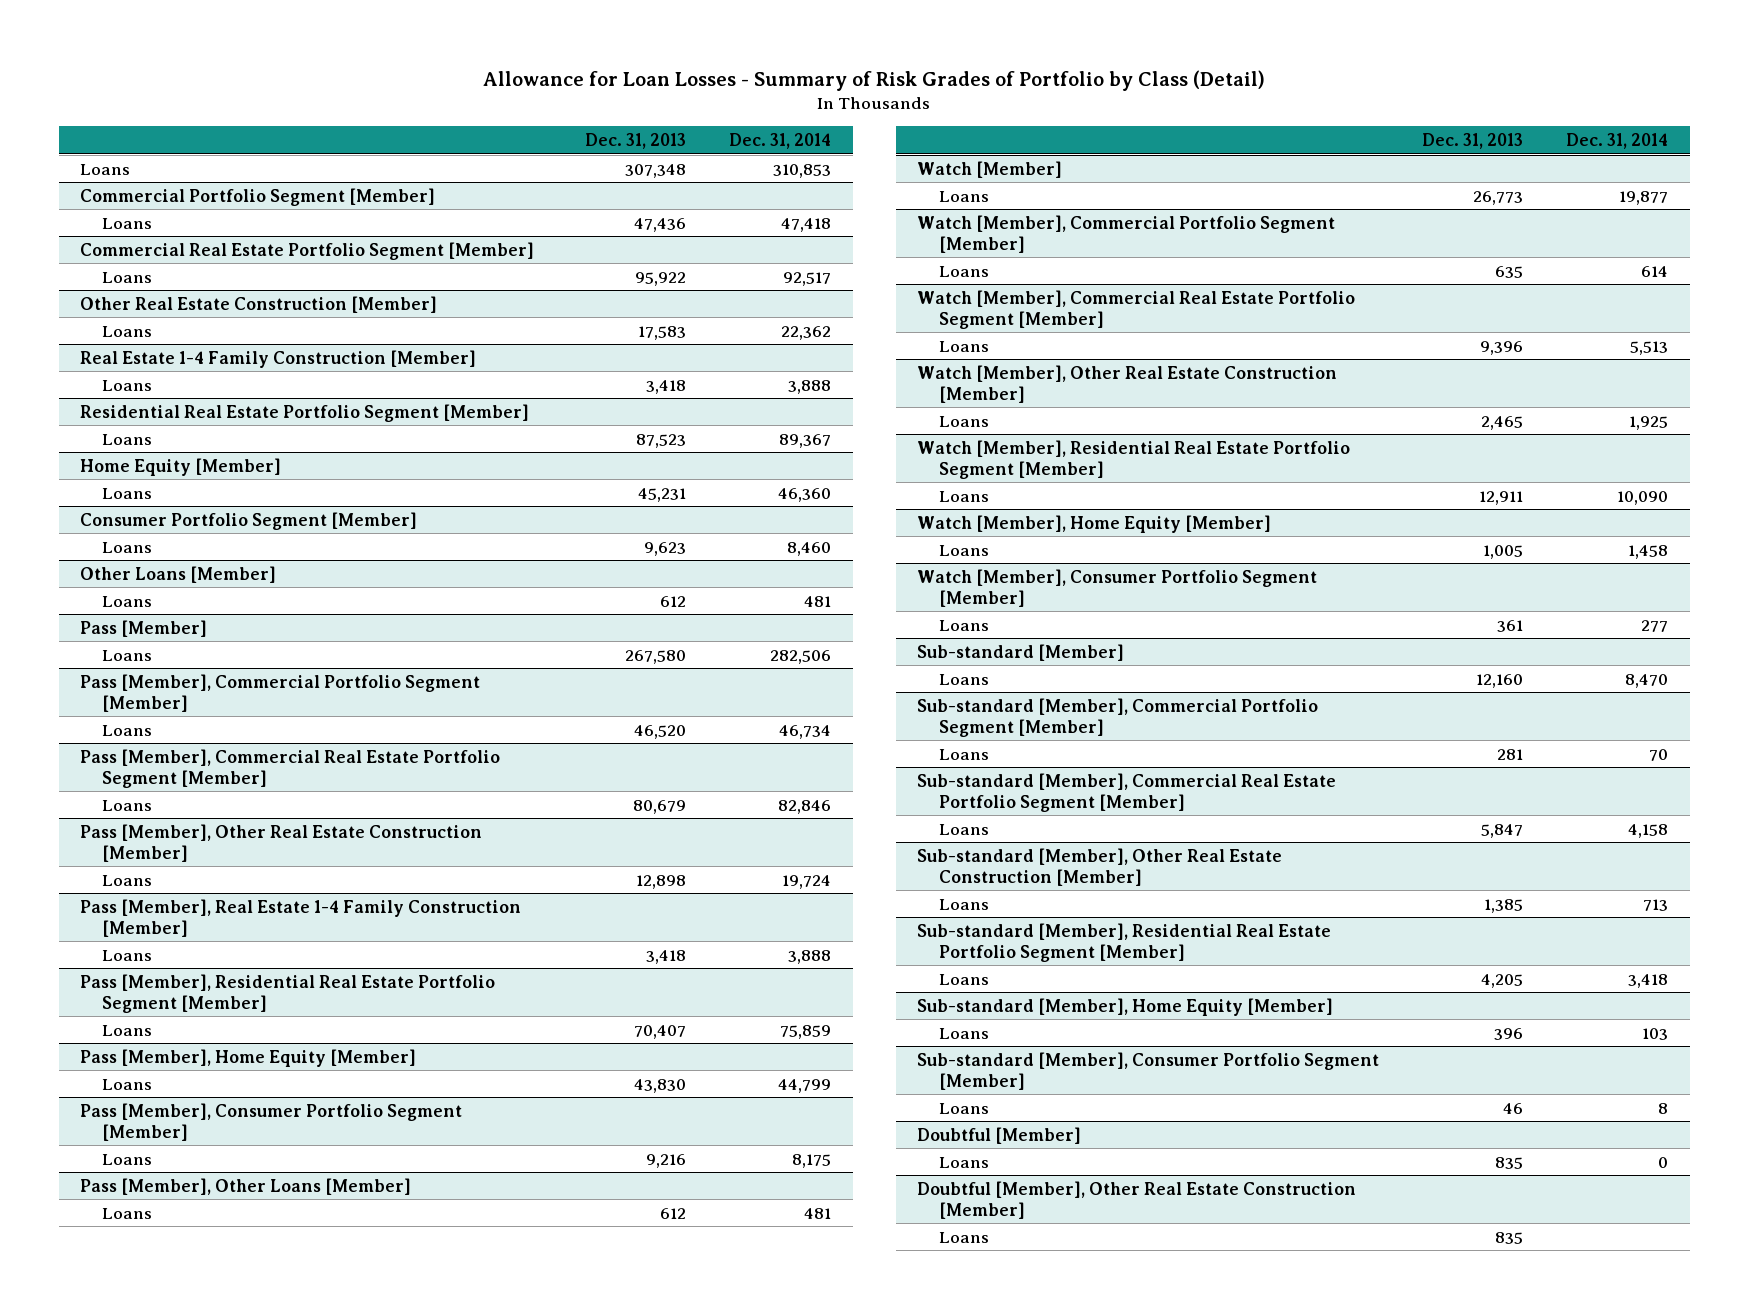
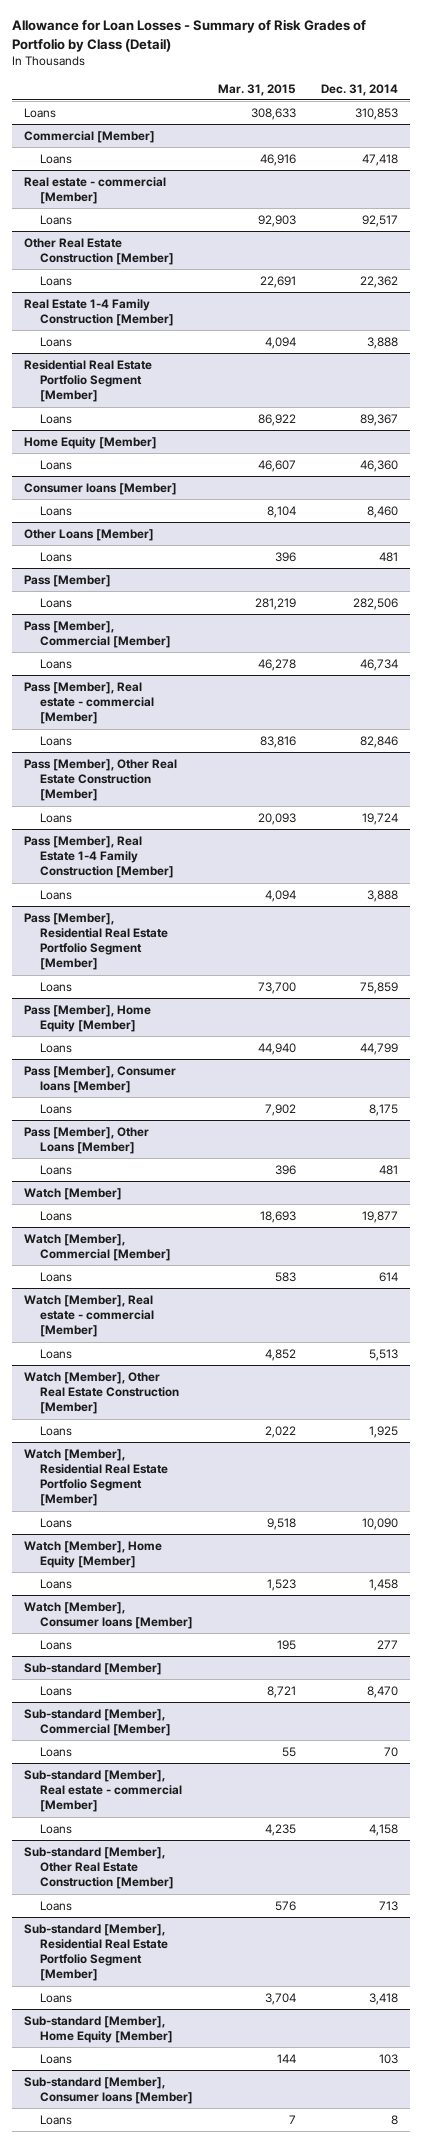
- | Dec. 31, 2013 | Dec. 31, 2014
+ | Mar. 31, 2015 | Dec. 31, 2014
- Commercial Portfolio Segment [Member]
+ Commercial [Member]
- Commercial Real Estate Portfolio Segment [Member]
+ Real estate - commercial [Member]
- Consumer Portfolio Segment [Member]
+ Consumer loans [Member]
- Pass [Member], Commercial Portfolio Segment [Member]
+ Pass [Member], Commercial [Member]
- Pass [Member], Commercial Real Estate Portfolio Segment [Member]
+ Pass [Member], Real estate - commercial [Member]
- Pass [Member], Consumer Portfolio Segment [Member]
+ Pass [Member], Consumer loans [Member]
- Watch [Member], Commercial Portfolio Segment [Member]
+ Watch [Member], Commercial [Member]
- Watch [Member], Commercial Real Estate Portfolio Segment [Member]
+ Watch [Member], Real estate - commercial [Member]
- Watch [Member], Consumer Portfolio Segment [Member]
+ Watch [Member], Consumer loans [Member]
- Sub-standard [Member], Commercial Portfolio Segment [Member]
+ Sub-standard [Member], Commercial [Member]
- Sub-standard [Member], Commercial Real Estate Portfolio Segment [Member]
+ Sub-standard [Member], Real estate - commercial [Member]
- Sub-standard [Member], Consumer Portfolio Segment [Member]
+ Sub-standard [Member], Consumer loans [Member]
- Doubtful [Member]
- Loans | 835 | 0
- Doubtful [Member], Other Real Estate Construction [Member]
- Loans | 835 |

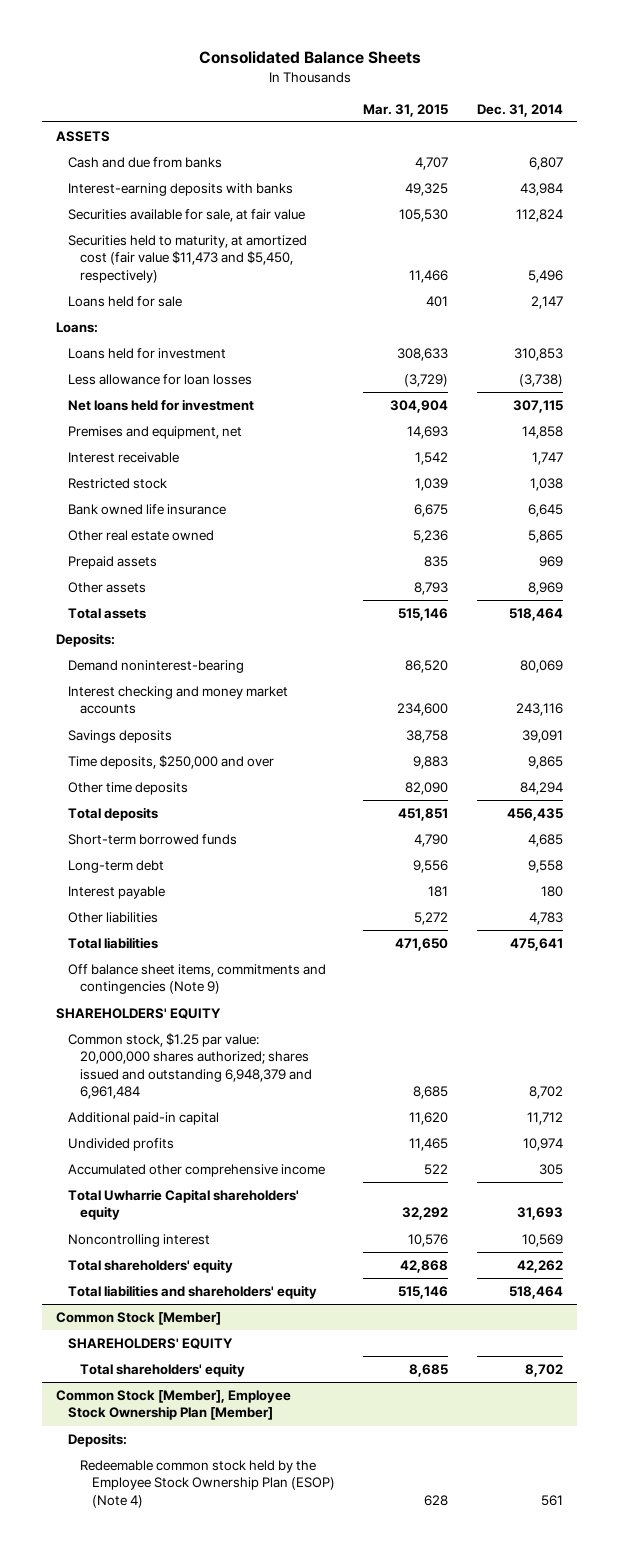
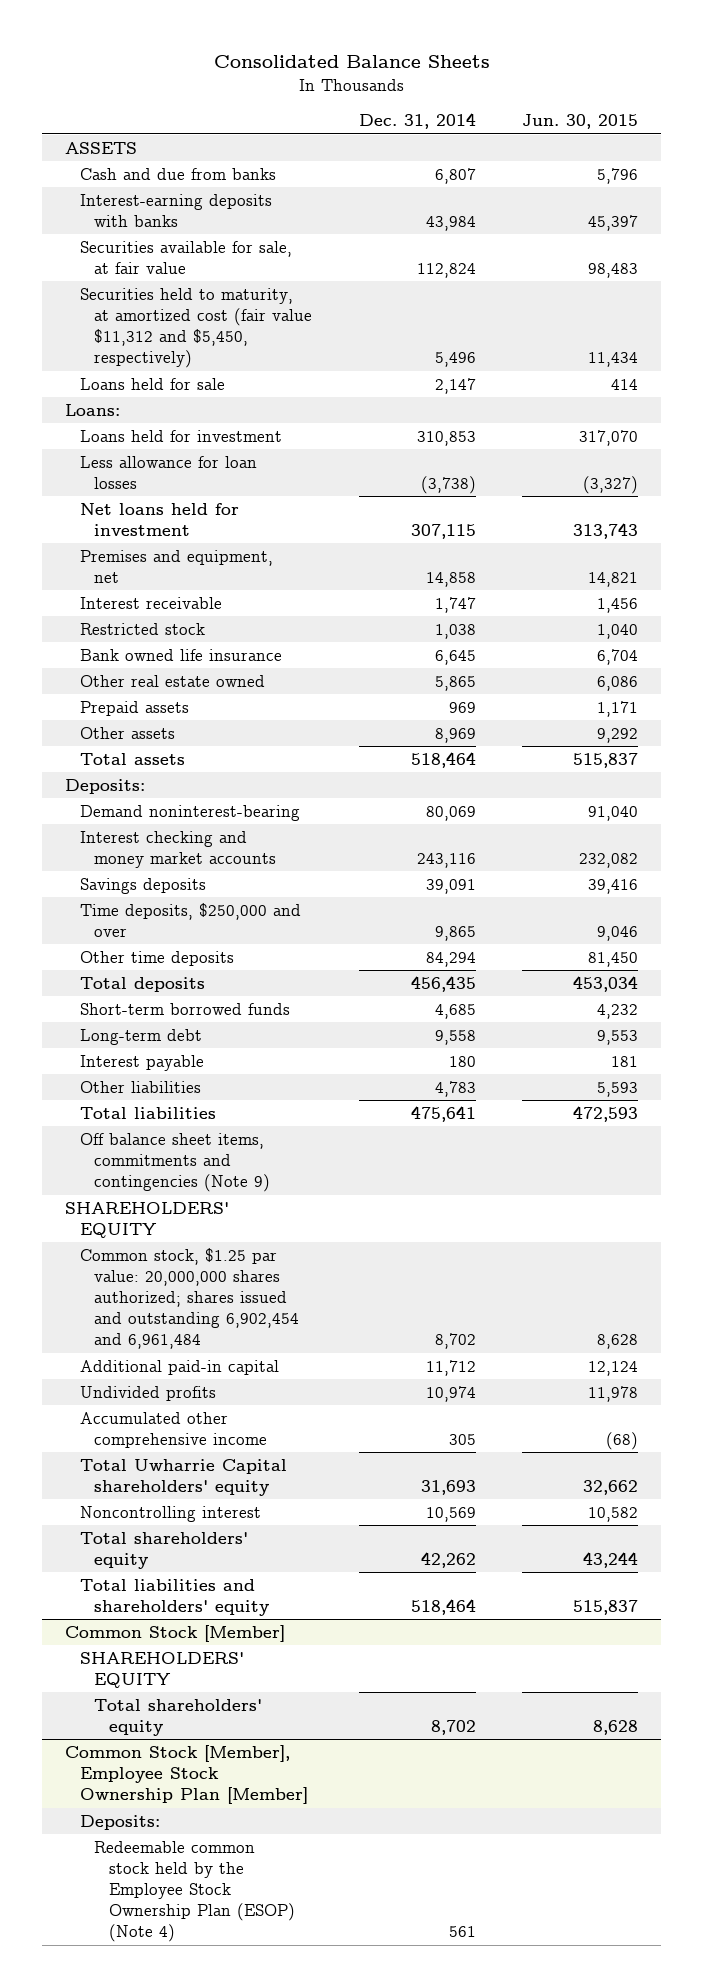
- | Mar. 31, 2015 | Dec. 31, 2014
+ | Dec. 31, 2014 | Jun. 30, 2015
- Securities held to maturity, at amortized cost (fair value $11,473 and $5,450, respectively) | 11,466 | 5,496
+ Securities held to maturity, at amortized cost (fair value $11,312 and $5,450, respectively) | 5,496 | 11,434
- Common stock, $1.25 par value: 20,000,000 shares authorized; shares issued and outstanding 6,948,379 and 6,961,484 | 8,685 | 8,702
+ Common stock, $1.25 par value: 20,000,000 shares authorized; shares issued and outstanding 6,902,454 and 6,961,484 | 8,702 | 8,628

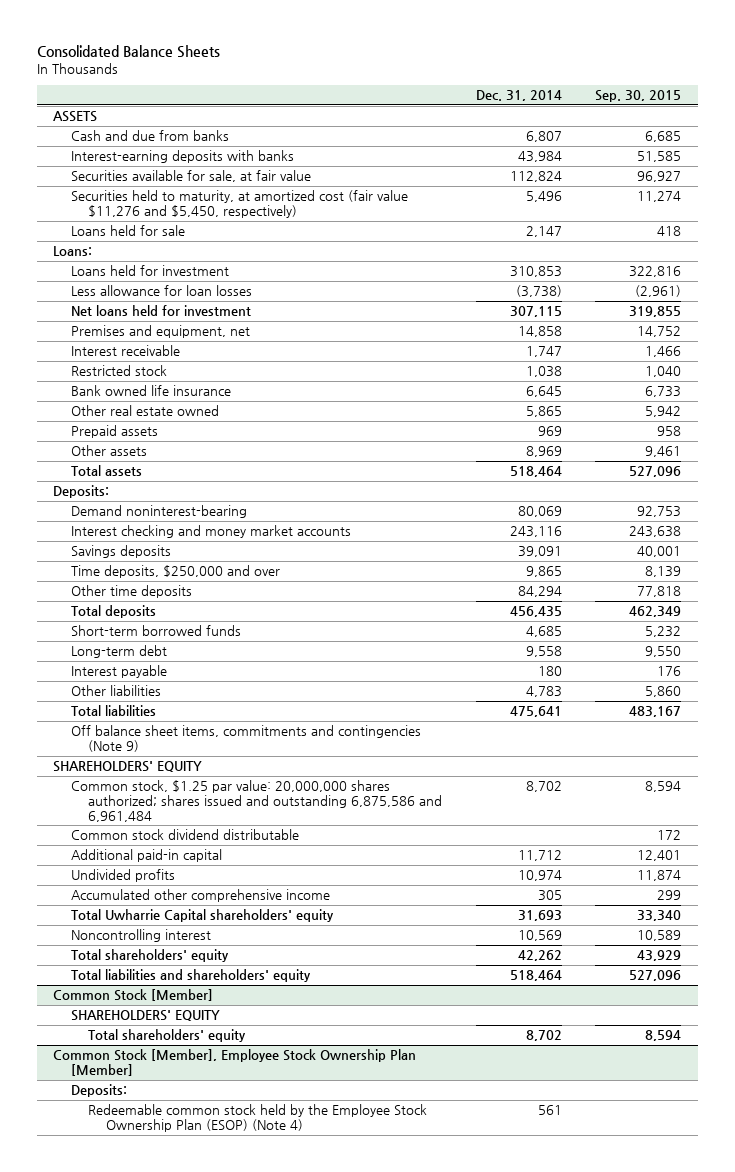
- | Dec. 31, 2014 | Jun. 30, 2015
+ | Dec. 31, 2014 | Sep. 30, 2015
- Securities held to maturity, at amortized cost (fair value $11,312 and $5,450, respectively) | 5,496 | 11,434
+ Securities held to maturity, at amortized cost (fair value $11,276 and $5,450, respectively) | 5,496 | 11,274
- Common stock, $1.25 par value: 20,000,000 shares authorized; shares issued and outstanding 6,902,454 and 6,961,484 | 8,702 | 8,628
+ Common stock, $1.25 par value: 20,000,000 shares authorized; shares issued and outstanding 6,875,586 and 6,961,484 | 8,702 | 8,594
+ Common stock dividend distributable | | 172

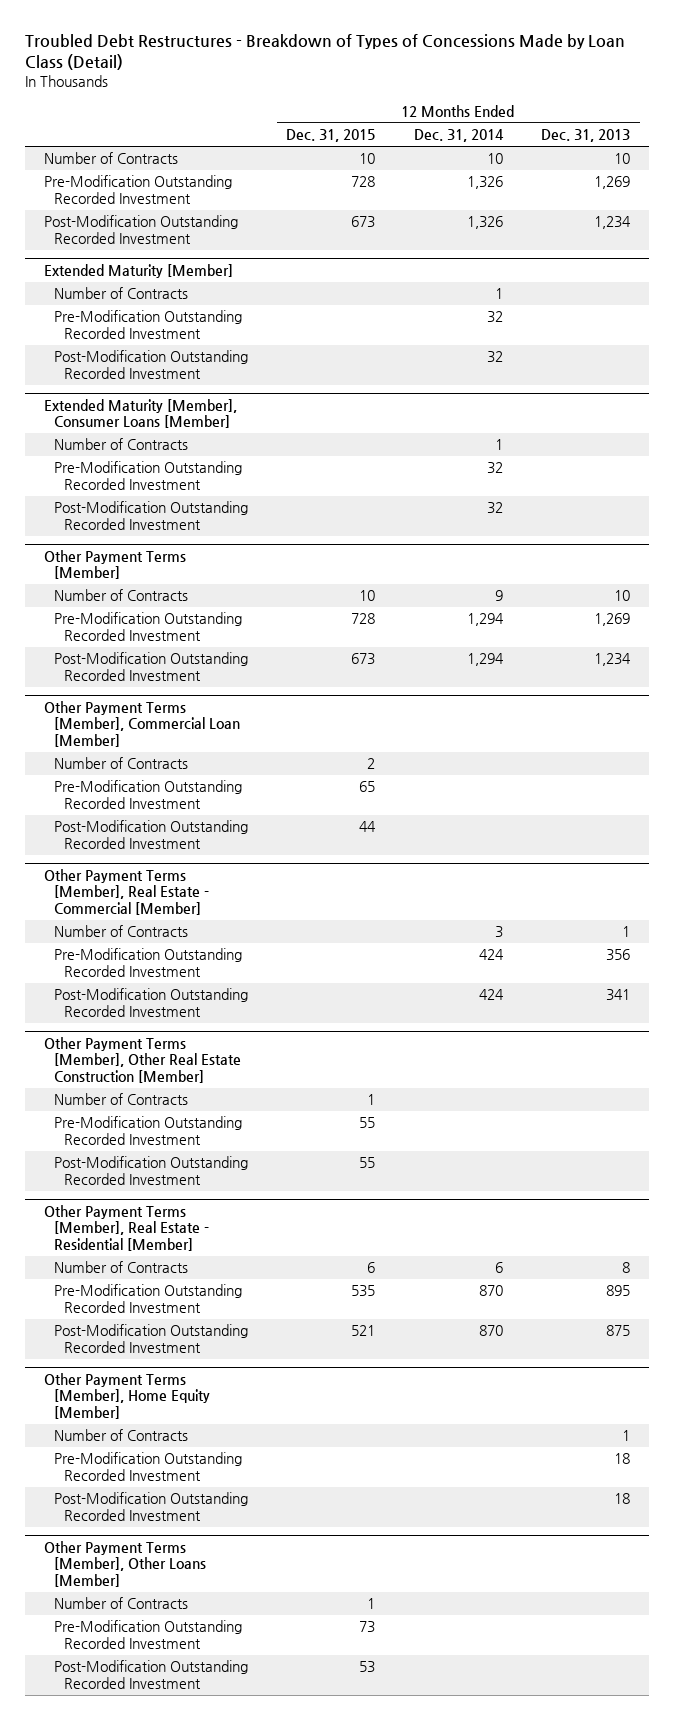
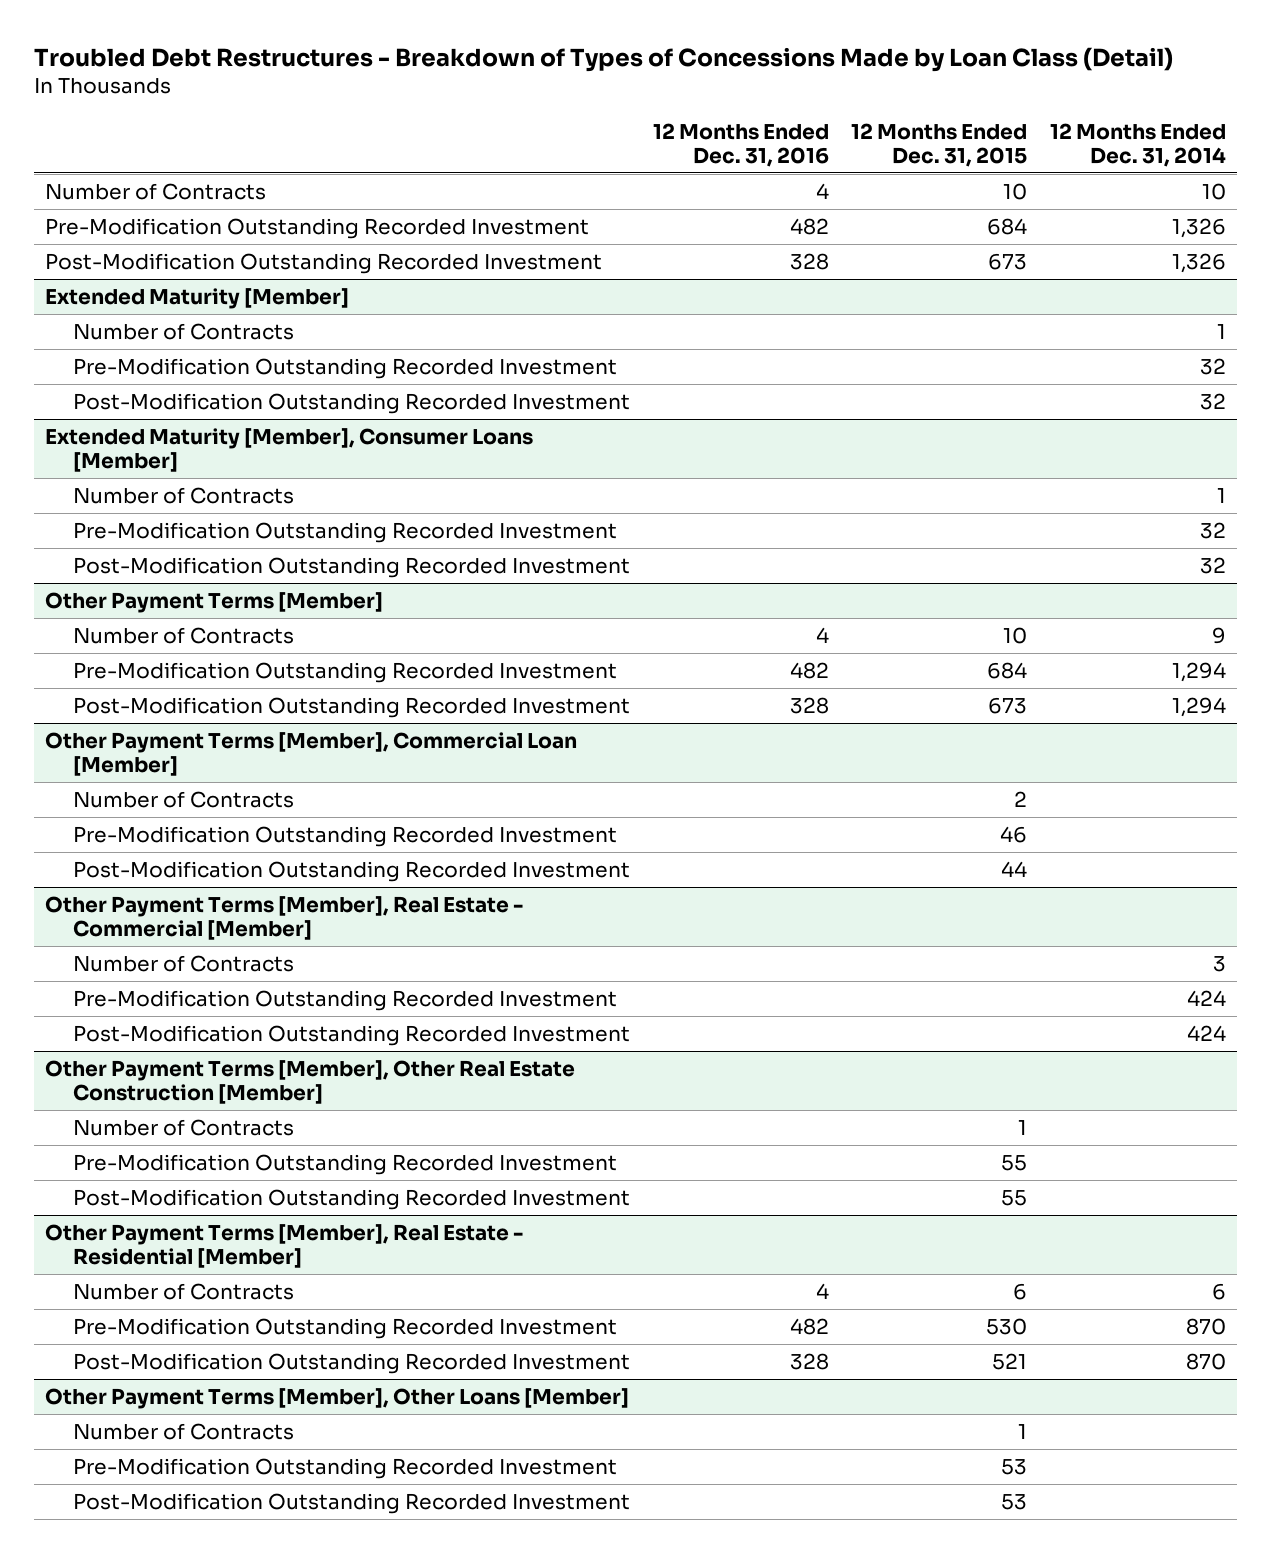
- | 12 Months Ended Dec. 31, 2015 | 12 Months Ended Dec. 31, 2014 | 12 Months Ended Dec. 31, 2013
+ | 12 Months Ended Dec. 31, 2016 | 12 Months Ended Dec. 31, 2015 | 12 Months Ended Dec. 31, 2014
- Pre-Modification Outstanding Recorded Investment | 728 | 1,326 | 1,269
+ Pre-Modification Outstanding Recorded Investment | 482 | 684 | 1,326
@ Other Payment Terms [Member]
- Pre-Modification Outstanding Recorded Investment | 728 | 1,294 | 1,269
+ Pre-Modification Outstanding Recorded Investment | 482 | 684 | 1,294
@ Other Payment Terms [Member], Commercial Loan [Member]
- Pre-Modification Outstanding Recorded Investment | 65 | |
+ Pre-Modification Outstanding Recorded Investment | | 46 |
@ Other Payment Terms [Member], Real Estate - Residential [Member]
- Pre-Modification Outstanding Recorded Investment | 535 | 870 | 895
+ Pre-Modification Outstanding Recorded Investment | 482 | 530 | 870
- Other Payment Terms [Member], Home Equity [Member]
- Number of Contracts | | | 1
- Pre-Modification Outstanding Recorded Investment | | | 18
- Post-Modification Outstanding Recorded Investment | | | 18
@ Other Payment Terms [Member], Other Loans [Member]
- Pre-Modification Outstanding Recorded Investment | 73 | |
+ Pre-Modification Outstanding Recorded Investment | | 53 |

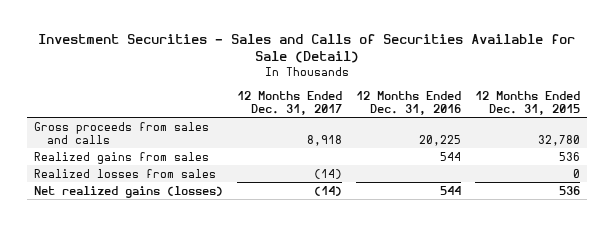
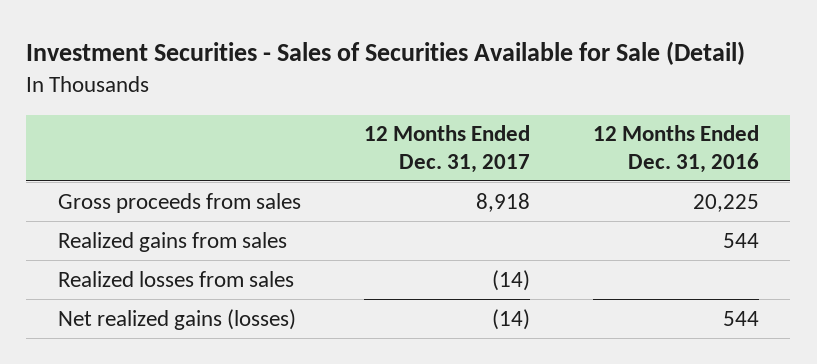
- Investment Securities - Sales and Calls of Securities Available for Sale (Detail)
+ Investment Securities - Sales of Securities Available for Sale (Detail)
- | 12 Months Ended Dec. 31, 2017 | 12 Months Ended Dec. 31, 2016 | 12 Months Ended Dec. 31, 2015
+ | 12 Months Ended Dec. 31, 2017 | 12 Months Ended Dec. 31, 2016
- Gross proceeds from sales and calls | 8,918 | 20,225 | 32,780
+ Gross proceeds from sales | 8,918 | 20,225

